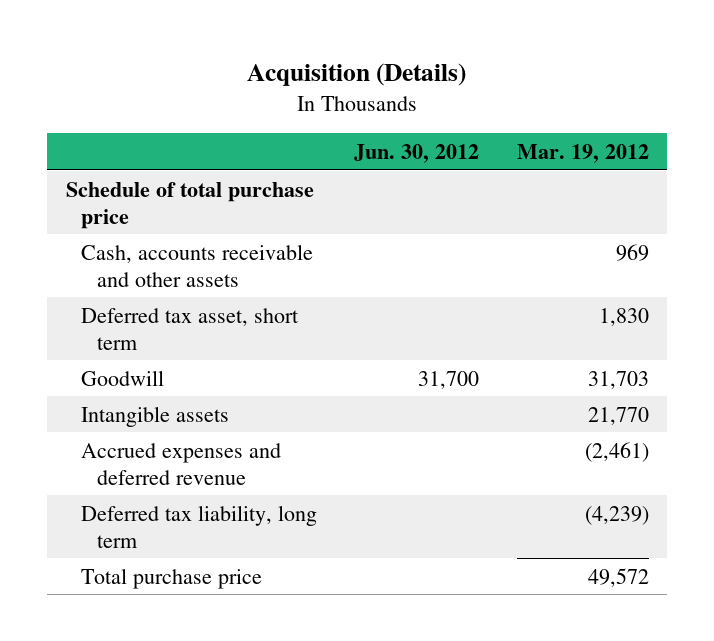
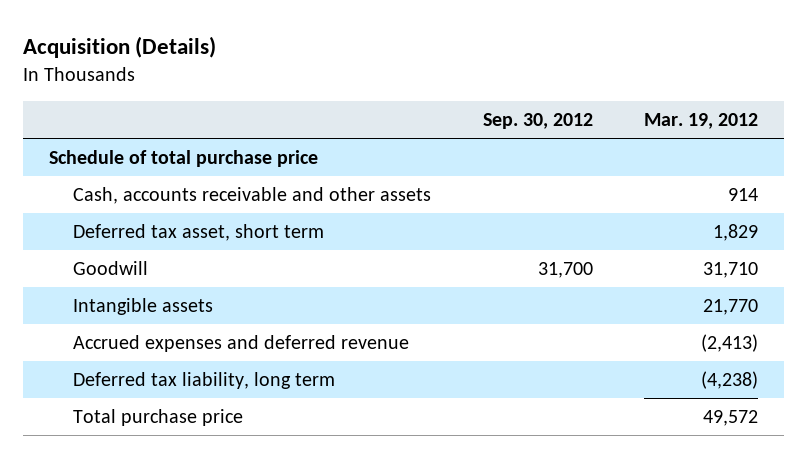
- | Jun. 30, 2012 | Mar. 19, 2012
+ | Sep. 30, 2012 | Mar. 19, 2012
- Cash, accounts receivable and other assets | | 969
- Deferred tax asset, short term | | 1,830
- Goodwill | 31,700 | 31,703
+ Cash, accounts receivable and other assets | | 914
+ Deferred tax asset, short term | | 1,829
+ Goodwill | 31,700 | 31,710
- Accrued expenses and deferred revenue | | (2,461)
- Deferred tax liability, long term | | (4,239)
+ Accrued expenses and deferred revenue | | (2,413)
+ Deferred tax liability, long term | | (4,238)

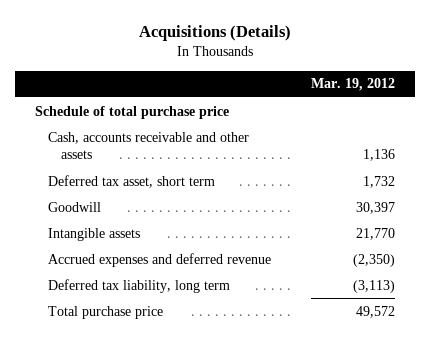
- Acquisition (Details)
+ Acquisitions (Details)
- | Sep. 30, 2012 | Mar. 19, 2012
+ | Mar. 19, 2012
- Cash, accounts receivable and other assets | | 914
- Deferred tax asset, short term | | 1,829
- Goodwill | 31,700 | 31,710
+ Cash, accounts receivable and other assets | 1,136
+ Deferred tax asset, short term | 1,732
+ Goodwill | 30,397
- Accrued expenses and deferred revenue | | (2,413)
- Deferred tax liability, long term | | (4,238)
+ Accrued expenses and deferred revenue | (2,350)
+ Deferred tax liability, long term | (3,113)

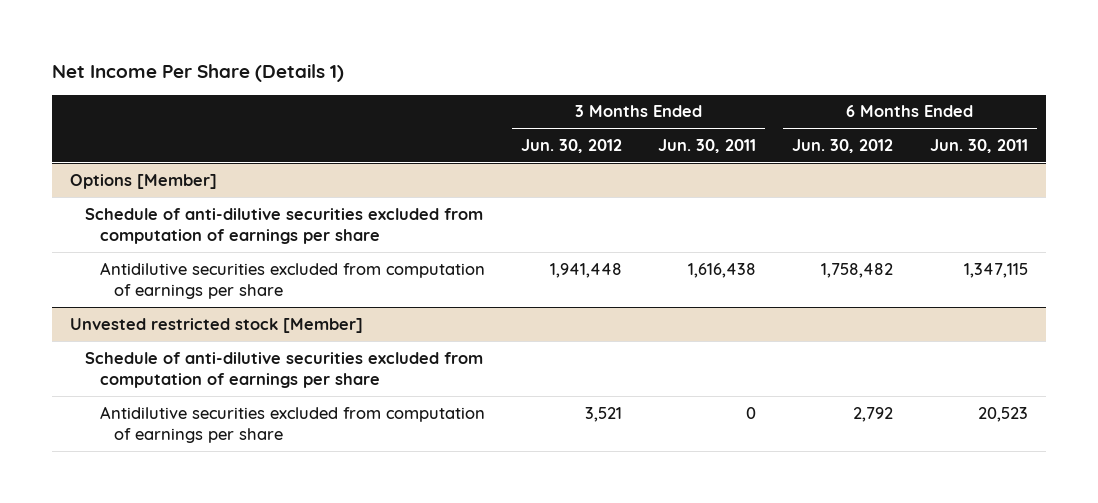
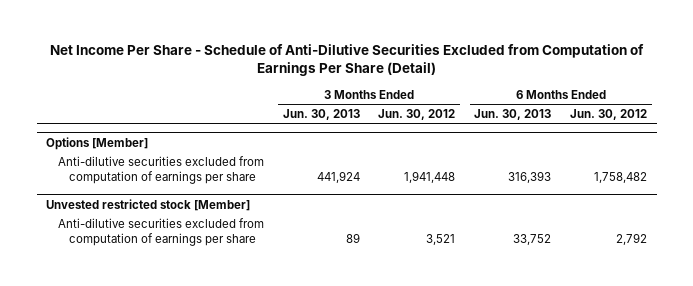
- Net Income Per Share (Details 1)
+ Net Income Per Share - Schedule of Anti-Dilutive Securities Excluded from Computation of Earnings Per Share (Detail)
- | 3 Months Ended Jun. 30, 2012 | 3 Months Ended Jun. 30, 2011 | 6 Months Ended Jun. 30, 2012 | 6 Months Ended Jun. 30, 2011
+ | 3 Months Ended Jun. 30, 2013 | 3 Months Ended Jun. 30, 2012 | 6 Months Ended Jun. 30, 2013 | 6 Months Ended Jun. 30, 2012
@ Options [Member]
- Schedule of anti-dilutive securities excluded from computation of earnings per share
- Antidilutive securities excluded from computation of earnings per share | 1,941,448 | 1,616,438 | 1,758,482 | 1,347,115
+ Anti-dilutive securities excluded from computation of earnings per share | 441,924 | 1,941,448 | 316,393 | 1,758,482
@ Unvested restricted stock [Member]
- Schedule of anti-dilutive securities excluded from computation of earnings per share
- Antidilutive securities excluded from computation of earnings per share | 3,521 | 0 | 2,792 | 20,523
+ Anti-dilutive securities excluded from computation of earnings per share | 89 | 3,521 | 33,752 | 2,792

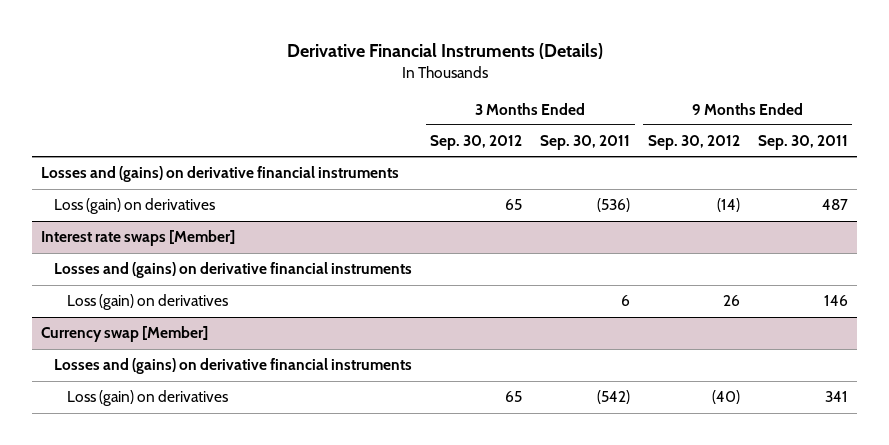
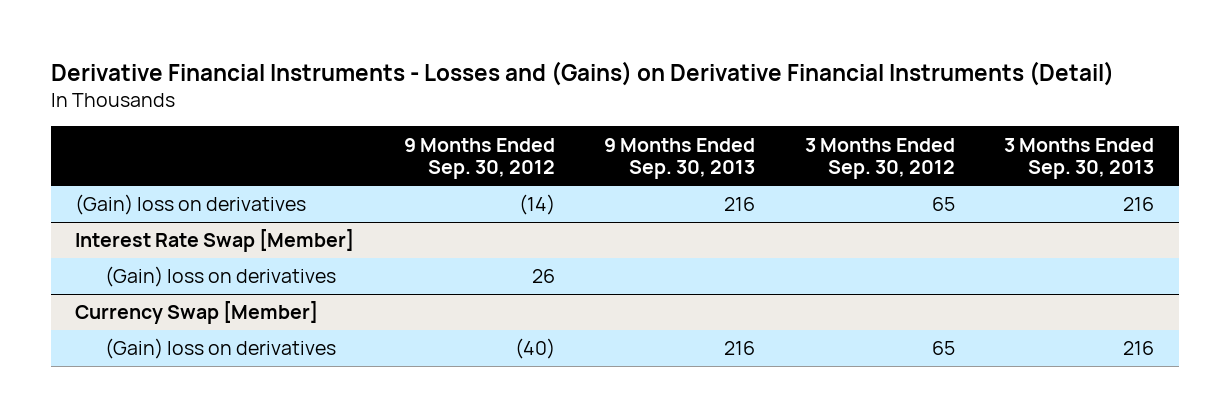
- Derivative Financial Instruments (Details)
+ Derivative Financial Instruments - Losses and (Gains) on Derivative Financial Instruments (Detail)
- | 3 Months Ended Sep. 30, 2012 | 3 Months Ended Sep. 30, 2011 | 9 Months Ended Sep. 30, 2012 | 9 Months Ended Sep. 30, 2011
+ | 9 Months Ended Sep. 30, 2012 | 9 Months Ended Sep. 30, 2013 | 3 Months Ended Sep. 30, 2012 | 3 Months Ended Sep. 30, 2013
- Losses and (gains) on derivative financial instruments
- Loss (gain) on derivatives | 65 | (536) | (14) | 487
- Interest rate swaps [Member]
- Losses and (gains) on derivative financial instruments
- Loss (gain) on derivatives | | 6 | 26 | 146
- Currency swap [Member]
- Losses and (gains) on derivative financial instruments
- Loss (gain) on derivatives | 65 | (542) | (40) | 341
+ (Gain) loss on derivatives | (14) | 216 | 65 | 216
+ Interest Rate Swap [Member]
+ (Gain) loss on derivatives | 26 | | |
+ Currency Swap [Member]
+ (Gain) loss on derivatives | (40) | 216 | 65 | 216

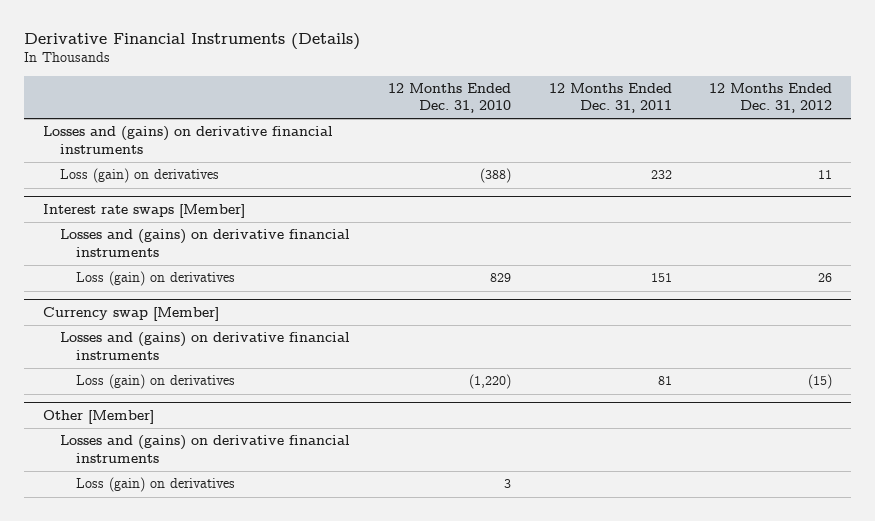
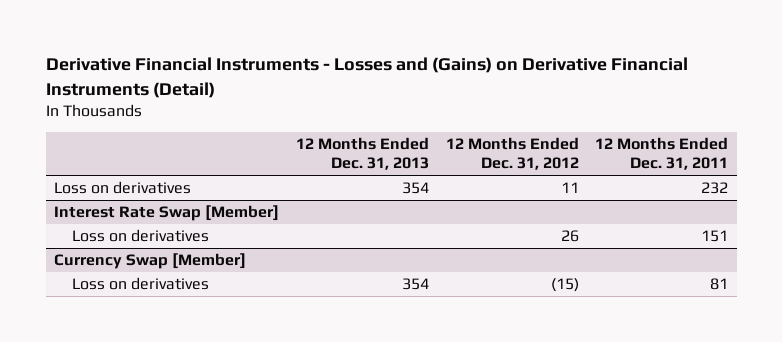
- Derivative Financial Instruments (Details)
+ Derivative Financial Instruments - Losses and (Gains) on Derivative Financial Instruments (Detail)
- | 12 Months Ended Dec. 31, 2010 | 12 Months Ended Dec. 31, 2011 | 12 Months Ended Dec. 31, 2012
+ | 12 Months Ended Dec. 31, 2013 | 12 Months Ended Dec. 31, 2012 | 12 Months Ended Dec. 31, 2011
- Losses and (gains) on derivative financial instruments
- Loss (gain) on derivatives | (388) | 232 | 11
- Interest rate swaps [Member]
- Losses and (gains) on derivative financial instruments
- Loss (gain) on derivatives | 829 | 151 | 26
- Currency swap [Member]
- Losses and (gains) on derivative financial instruments
- Loss (gain) on derivatives | (1,220) | 81 | (15)
- Other [Member]
- Losses and (gains) on derivative financial instruments
- Loss (gain) on derivatives | 3 | |
+ Loss on derivatives | 354 | 11 | 232
+ Interest Rate Swap [Member]
+ Loss on derivatives | | 26 | 151
+ Currency Swap [Member]
+ Loss on derivatives | 354 | (15) | 81

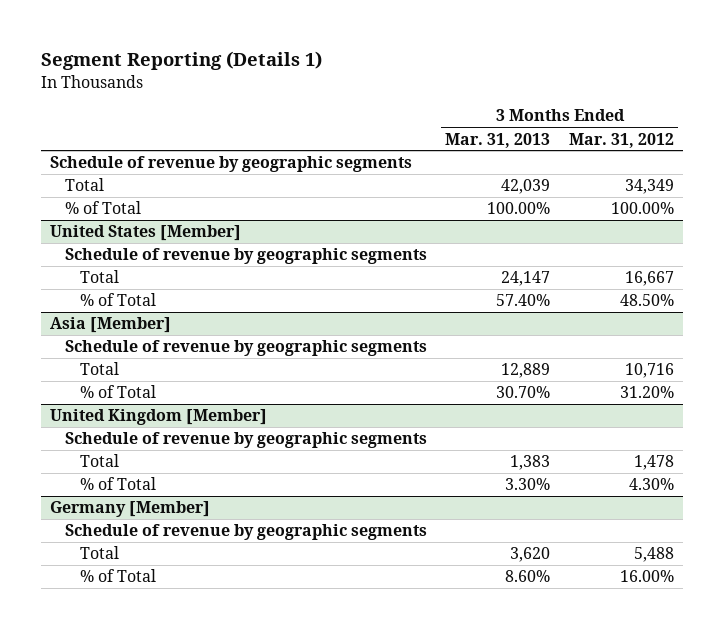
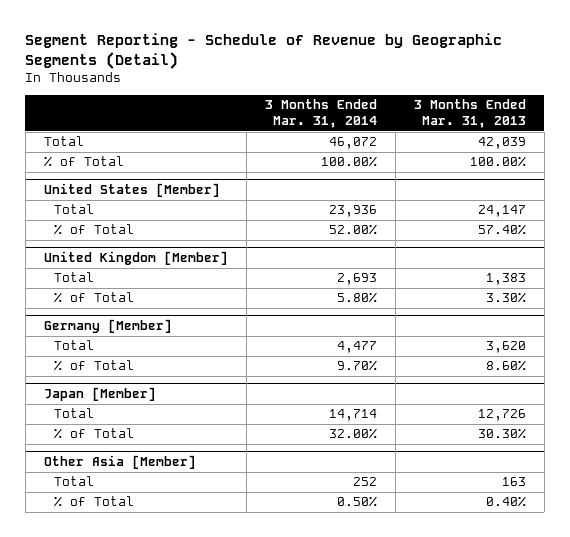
- Segment Reporting (Details 1)
+ Segment Reporting - Schedule of Revenue by Geographic Segments (Detail)
- | 3 Months Ended Mar. 31, 2013 | 3 Months Ended Mar. 31, 2012
+ | 3 Months Ended Mar. 31, 2014 | 3 Months Ended Mar. 31, 2013
- Schedule of revenue by geographic segments
@ United States [Member]
- Schedule of revenue by geographic segments
- Asia [Member]
- Schedule of revenue by geographic segments
- Total | 12,889 | 10,716
- % of Total | 30.70% | 31.20%
@ United Kingdom [Member]
- Schedule of revenue by geographic segments
@ Germany [Member]
- Schedule of revenue by geographic segments
+ Japan [Member]
+ Total | 14,714 | 12,726
+ % of Total | 32.00% | 30.30%
+ Other Asia [Member]
+ Total | 252 | 163
+ % of Total | 0.50% | 0.40%

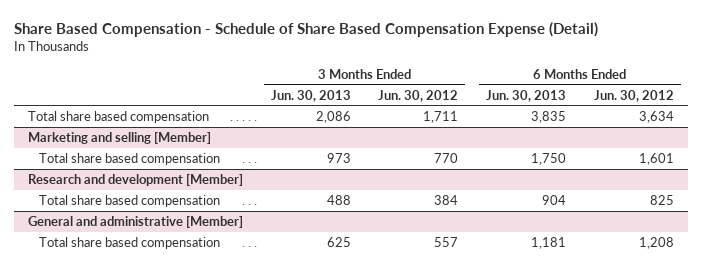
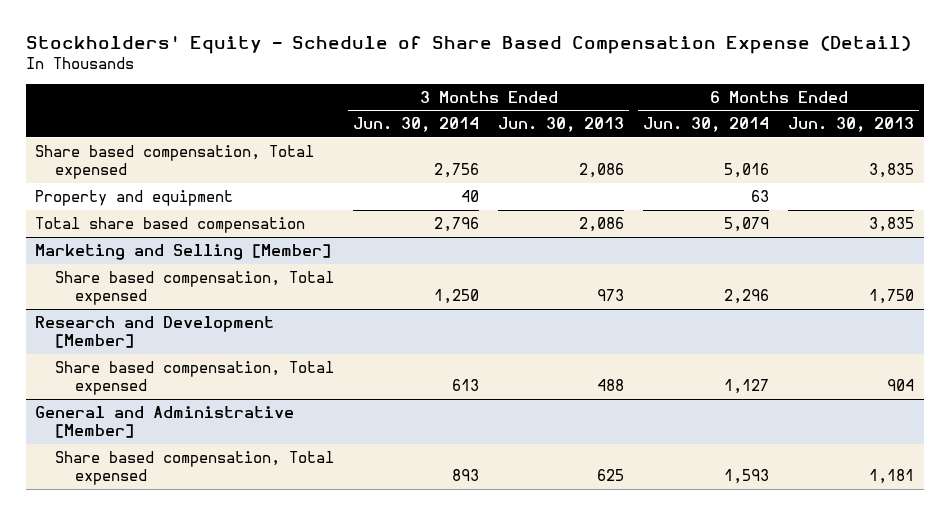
- Share Based Compensation - Schedule of Share Based Compensation Expense (Detail)
+ Stockholders' Equity - Schedule of Share Based Compensation Expense (Detail)
- | 3 Months Ended Jun. 30, 2013 | 3 Months Ended Jun. 30, 2012 | 6 Months Ended Jun. 30, 2013 | 6 Months Ended Jun. 30, 2012
+ | 3 Months Ended Jun. 30, 2014 | 3 Months Ended Jun. 30, 2013 | 6 Months Ended Jun. 30, 2014 | 6 Months Ended Jun. 30, 2013
+ Share based compensation, Total expensed | 2,756 | 2,086 | 5,016 | 3,835
+ Property and equipment | 40 | | 63 |
- Marketing and selling [Member]
- Total share based compensation | 973 | 770 | 1,750 | 1,601
- Research and development [Member]
- Total share based compensation | 488 | 384 | 904 | 825
- General and administrative [Member]
- Total share based compensation | 625 | 557 | 1,181 | 1,208
+ Marketing and Selling [Member]
+ Share based compensation, Total expensed | 1,250 | 973 | 2,296 | 1,750
+ Research and Development [Member]
+ Share based compensation, Total expensed | 613 | 488 | 1,127 | 904
+ General and Administrative [Member]
+ Share based compensation, Total expensed | 893 | 625 | 1,593 | 1,181

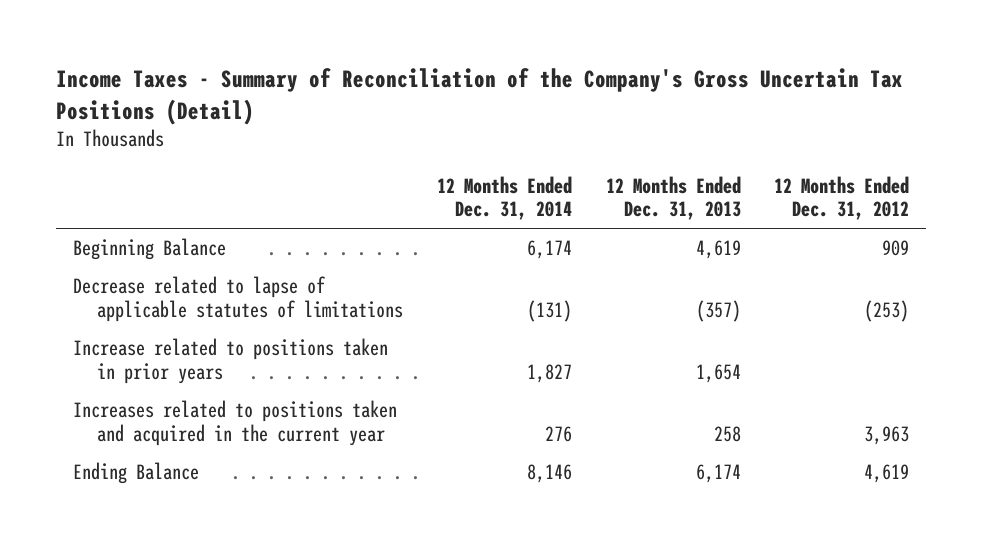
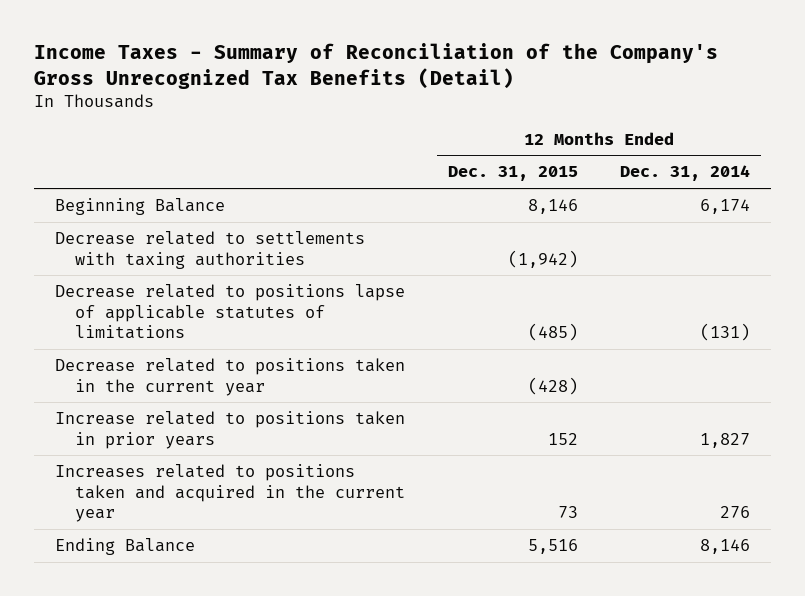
- Income Taxes - Summary of Reconciliation of the Company's Gross Uncertain Tax Positions (Detail)
+ Income Taxes - Summary of Reconciliation of the Company's Gross Unrecognized Tax Benefits (Detail)
- | 12 Months Ended Dec. 31, 2014 | 12 Months Ended Dec. 31, 2013 | 12 Months Ended Dec. 31, 2012
+ | 12 Months Ended Dec. 31, 2015 | 12 Months Ended Dec. 31, 2014
- Decrease related to lapse of applicable statutes of limitations | (131) | (357) | (253)
+ Decrease related to settlements with taxing authorities | (1,942) |
+ Decrease related to positions lapse of applicable statutes of limitations | (485) | (131)
+ Decrease related to positions taken in the current year | (428) |

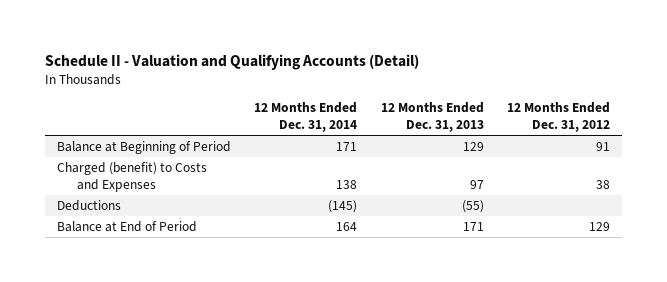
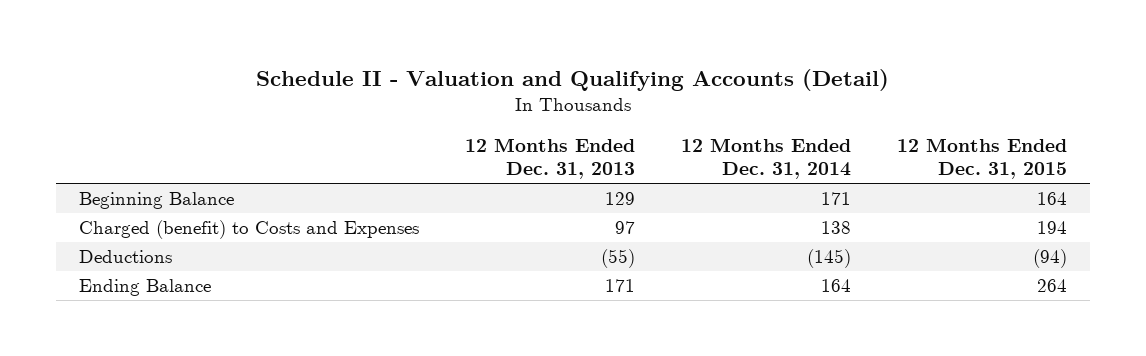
- | 12 Months Ended Dec. 31, 2014 | 12 Months Ended Dec. 31, 2013 | 12 Months Ended Dec. 31, 2012
+ | 12 Months Ended Dec. 31, 2013 | 12 Months Ended Dec. 31, 2014 | 12 Months Ended Dec. 31, 2015
- Balance at Beginning of Period | 171 | 129 | 91
+ Beginning Balance | 129 | 171 | 164
- Balance at End of Period | 164 | 171 | 129
+ Ending Balance | 171 | 164 | 264

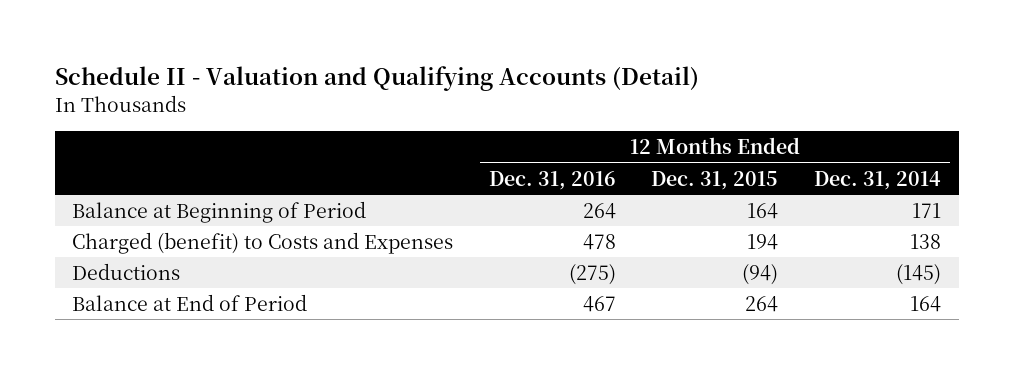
- | 12 Months Ended Dec. 31, 2013 | 12 Months Ended Dec. 31, 2014 | 12 Months Ended Dec. 31, 2015
+ | 12 Months Ended Dec. 31, 2016 | 12 Months Ended Dec. 31, 2015 | 12 Months Ended Dec. 31, 2014
- Beginning Balance | 129 | 171 | 164
+ Balance at Beginning of Period | 264 | 164 | 171
- Ending Balance | 171 | 164 | 264
+ Balance at End of Period | 467 | 264 | 164

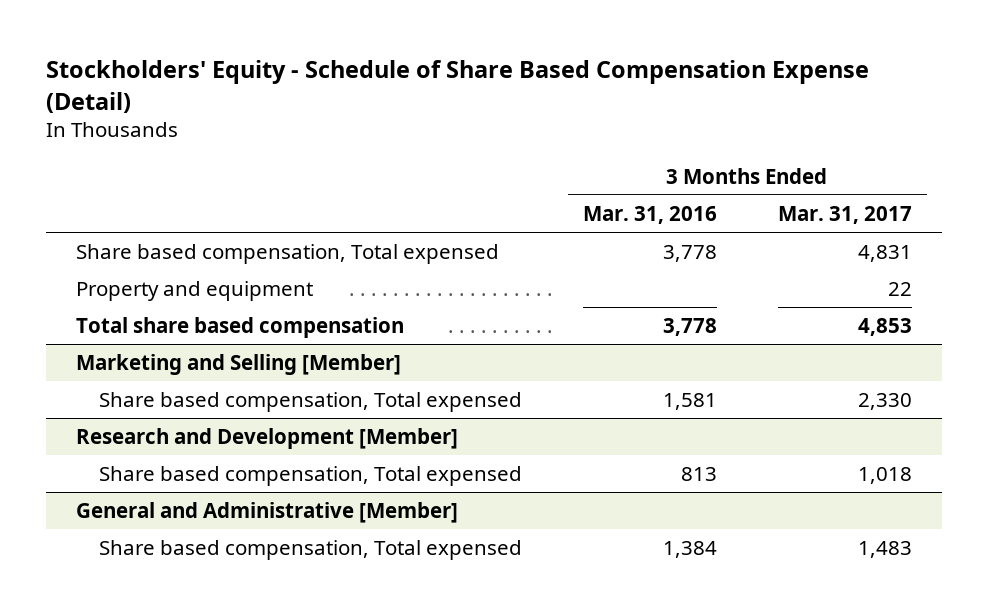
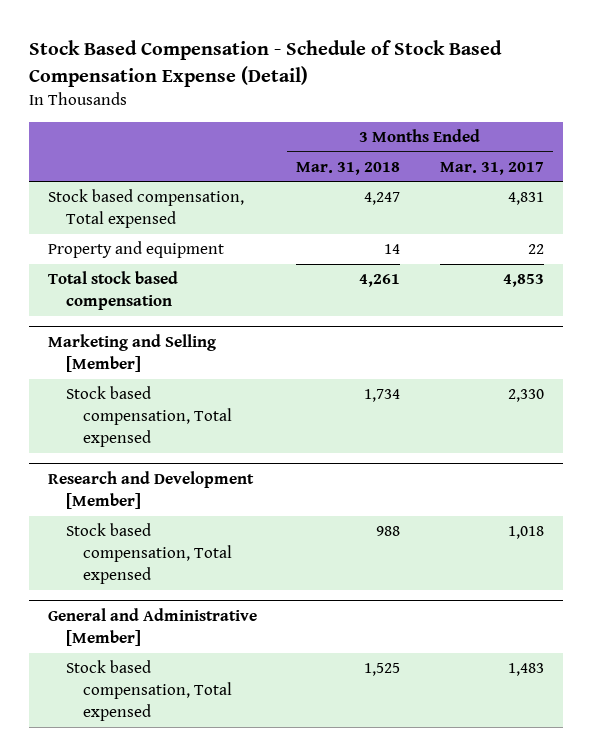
- Stockholders' Equity - Schedule of Share Based Compensation Expense (Detail)
+ Stock Based Compensation - Schedule of Stock Based Compensation Expense (Detail)
- | 3 Months Ended Mar. 31, 2016 | 3 Months Ended Mar. 31, 2017
+ | 3 Months Ended Mar. 31, 2018 | 3 Months Ended Mar. 31, 2017
- Share based compensation, Total expensed | 3,778 | 4,831
+ Stock based compensation, Total expensed | 4,247 | 4,831
- Total share based compensation | 3,778 | 4,853
+ Total stock based compensation | 4,261 | 4,853
@ Marketing and Selling [Member]
- Share based compensation, Total expensed | 1,581 | 2,330
+ Stock based compensation, Total expensed | 1,734 | 2,330
@ Research and Development [Member]
- Share based compensation, Total expensed | 813 | 1,018
+ Stock based compensation, Total expensed | 988 | 1,018
@ General and Administrative [Member]
- Share based compensation, Total expensed | 1,384 | 1,483
+ Stock based compensation, Total expensed | 1,525 | 1,483

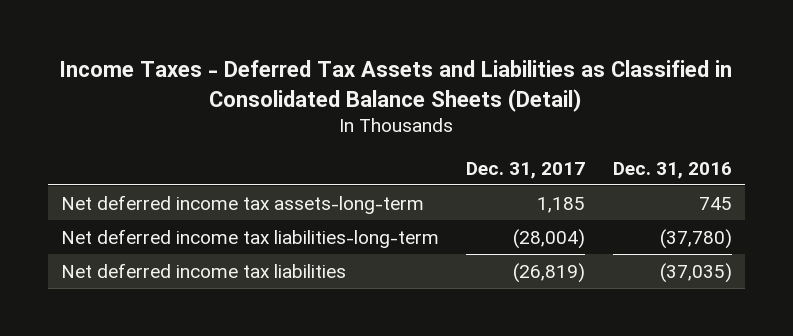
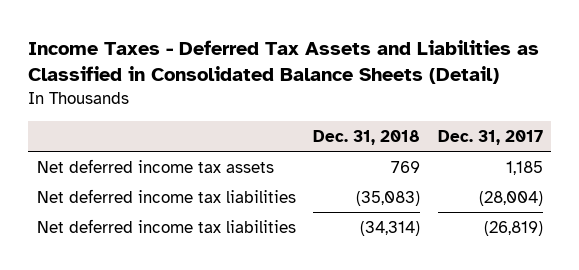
- | Dec. 31, 2017 | Dec. 31, 2016
+ | Dec. 31, 2018 | Dec. 31, 2017
- Net deferred income tax assets-long-term | 1,185 | 745
- Net deferred income tax liabilities-long-term | (28,004) | (37,780)
+ Net deferred income tax assets | 769 | 1,185
+ Net deferred income tax liabilities | (35,083) | (28,004)

